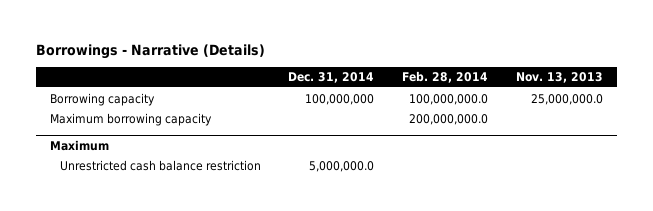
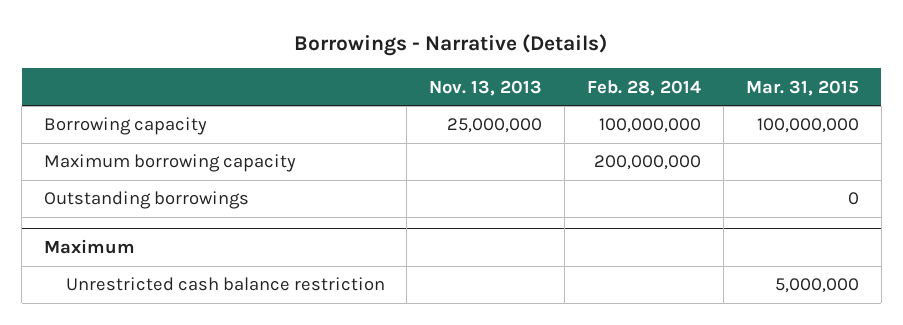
- | Dec. 31, 2014 | Feb. 28, 2014 | Nov. 13, 2013
+ | Nov. 13, 2013 | Feb. 28, 2014 | Mar. 31, 2015
- Borrowing capacity | 100,000,000 | 100,000,000.0 | 25,000,000.0
- Maximum borrowing capacity | | 200,000,000.0 |
+ Borrowing capacity | 25,000,000 | 100,000,000 | 100,000,000
+ Maximum borrowing capacity | | 200,000,000 |
+ Outstanding borrowings | | | 0

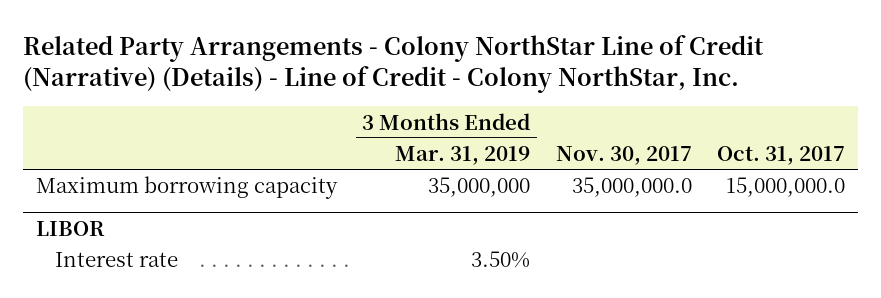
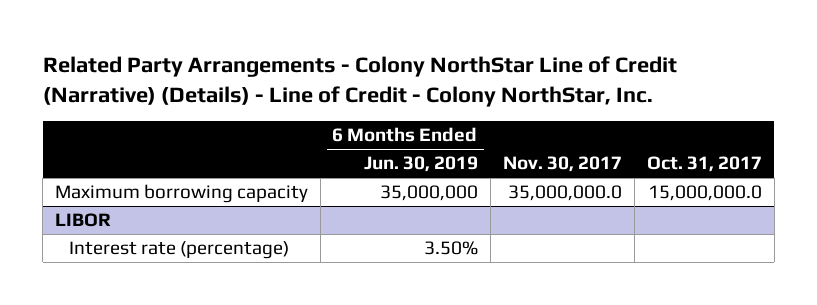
- | 3 Months Ended Mar. 31, 2019 | Nov. 30, 2017 | Oct. 31, 2017
+ | 6 Months Ended Jun. 30, 2019 | Nov. 30, 2017 | Oct. 31, 2017
@ LIBOR
- Interest rate | 3.50% | |
+ Interest rate (percentage) | 3.50% | |

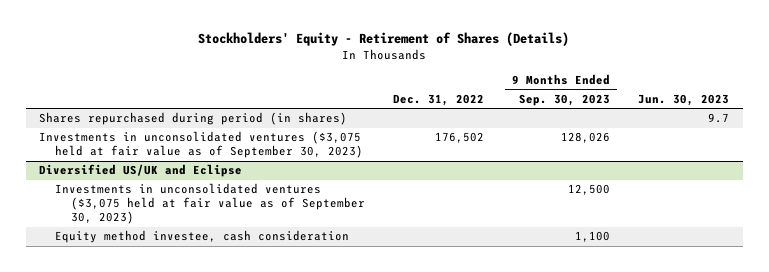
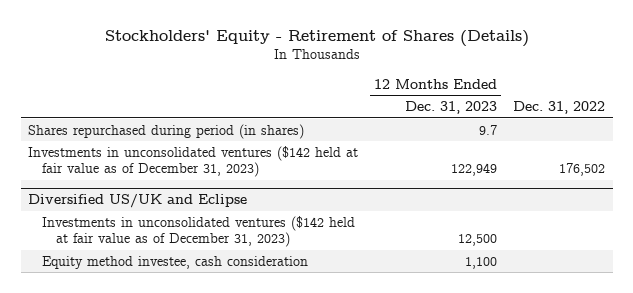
- | Dec. 31, 2022 | 9 Months Ended Sep. 30, 2023 | Jun. 30, 2023
+ | 12 Months Ended Dec. 31, 2023 | Dec. 31, 2022
- Investments in unconsolidated ventures ($3,075 held at fair value as of September 30, 2023) | 176,502 | 128,026 |
+ Investments in unconsolidated ventures ($142 held at fair value as of December 31, 2023) | 122,949 | 176,502
@ Diversified US/UK and Eclipse
- Investments in unconsolidated ventures ($3,075 held at fair value as of September 30, 2023) | | 12,500 |
+ Investments in unconsolidated ventures ($142 held at fair value as of December 31, 2023) | 12,500 |

